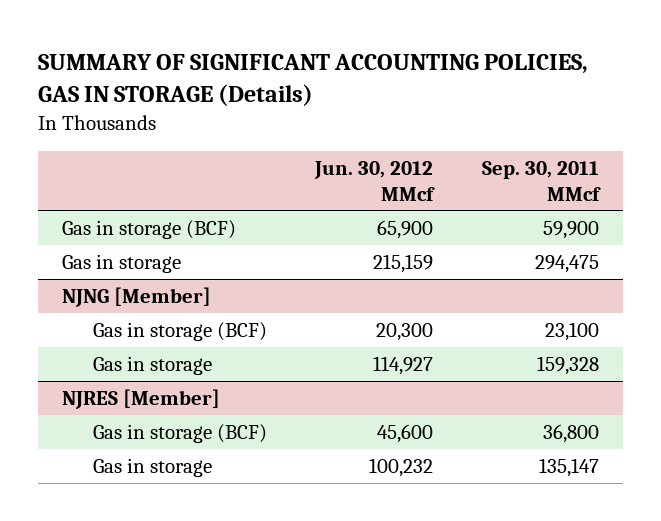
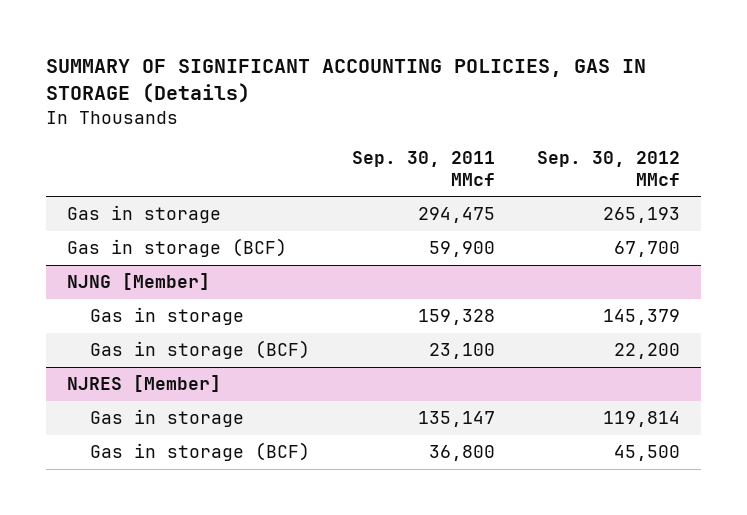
- | Jun. 30, 2012 MMcf | Sep. 30, 2011 MMcf
+ | Sep. 30, 2011 MMcf | Sep. 30, 2012 MMcf
moved down: Gas in storage (BCF) | 59,900 | 67,700
@ NJNG [Member]
moved down: Gas in storage (BCF) | 23,100 | 22,200
@ NJRES [Member]
moved down: Gas in storage (BCF) | 36,800 | 45,500

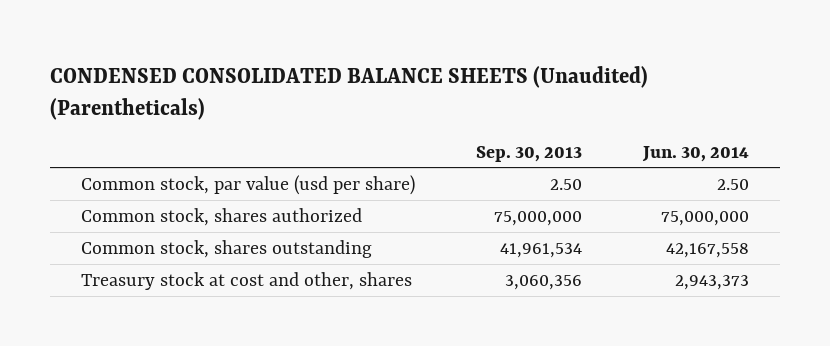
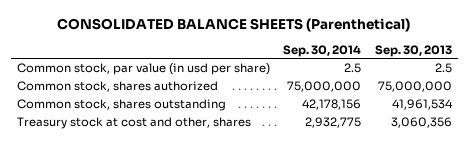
- CONDENSED CONSOLIDATED BALANCE SHEETS (Unaudited) (Parentheticals)
+ CONSOLIDATED BALANCE SHEETS (Parenthetical)
- | Sep. 30, 2013 | Jun. 30, 2014
+ | Sep. 30, 2014 | Sep. 30, 2013
- Common stock, par value (usd per share) | 2.50 | 2.50
+ Common stock, par value (in usd per share) | 2.5 | 2.5

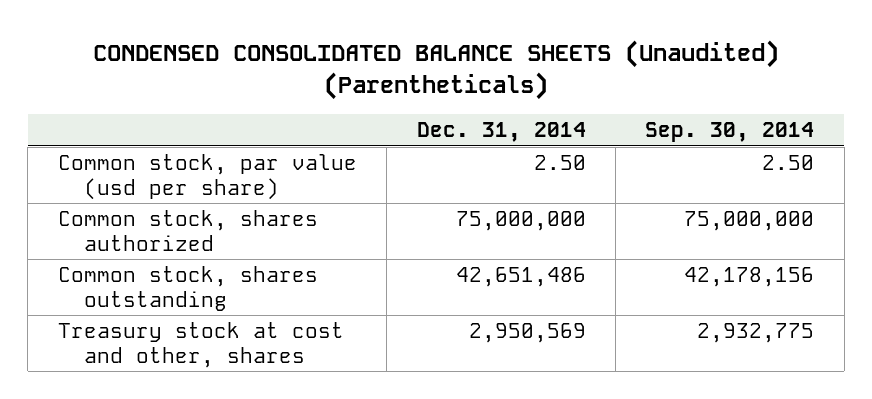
- CONSOLIDATED BALANCE SHEETS (Parenthetical)
+ CONDENSED CONSOLIDATED BALANCE SHEETS (Unaudited) (Parentheticals)
- | Sep. 30, 2014 | Sep. 30, 2013
+ | Dec. 31, 2014 | Sep. 30, 2014
- Common stock, par value (in usd per share) | 2.5 | 2.5
+ Common stock, par value (usd per share) | 2.50 | 2.50

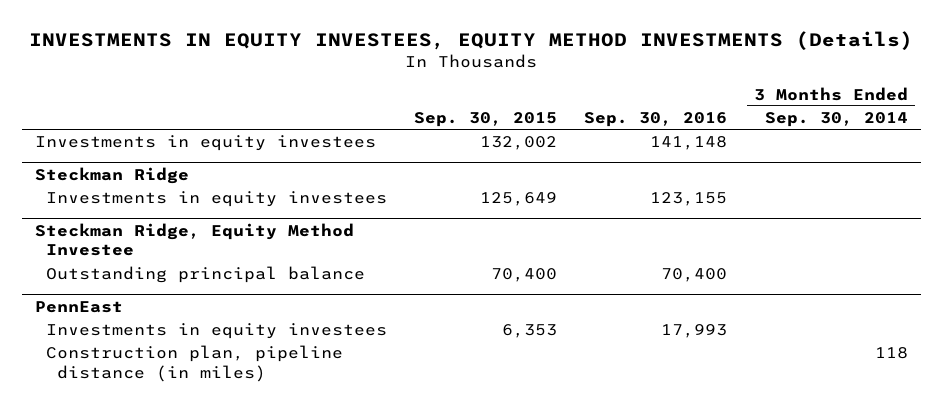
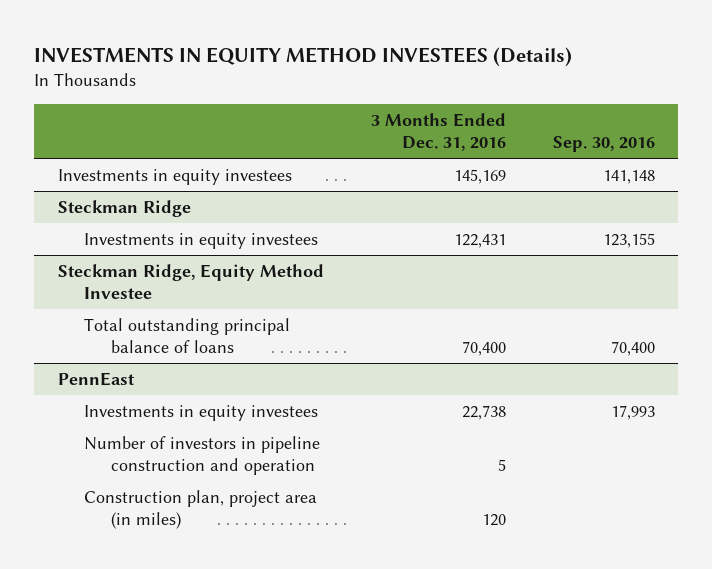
- INVESTMENTS IN EQUITY INVESTEES, EQUITY METHOD INVESTMENTS (Details)
+ INVESTMENTS IN EQUITY METHOD INVESTEES (Details)
- | Sep. 30, 2015 | Sep. 30, 2016 | 3 Months Ended Sep. 30, 2014
+ | 3 Months Ended Dec. 31, 2016 | Sep. 30, 2016
@ Steckman Ridge, Equity Method Investee
- Outstanding principal balance | 70,400 | 70,400 |
+ Total outstanding principal balance of loans | 70,400 | 70,400
@ PennEast
- Construction plan, pipeline distance (in miles) | | | 118
+ Number of investors in pipeline construction and operation | 5 |
+ Construction plan, project area (in miles) | 120 |

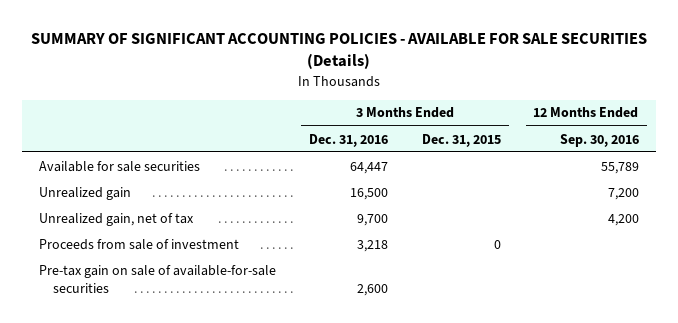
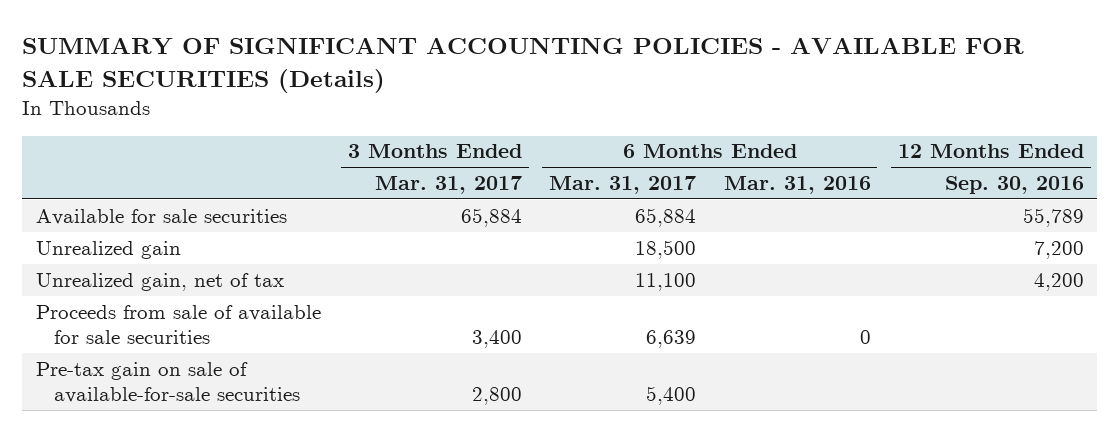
- | 3 Months Ended Dec. 31, 2016 | 3 Months Ended Dec. 31, 2015 | 12 Months Ended Sep. 30, 2016
+ | 3 Months Ended Mar. 31, 2017 | 6 Months Ended Mar. 31, 2017 | 6 Months Ended Mar. 31, 2016 | 12 Months Ended Sep. 30, 2016
- Proceeds from sale of investment | 3,218 | 0 |
+ Proceeds from sale of available for sale securities | 3,400 | 6,639 | 0 |

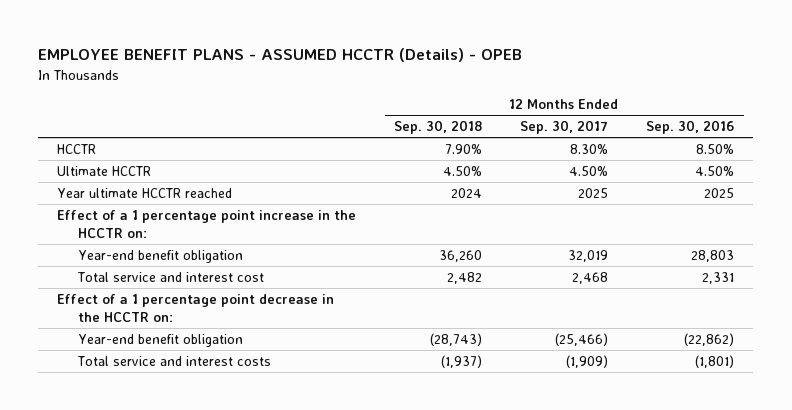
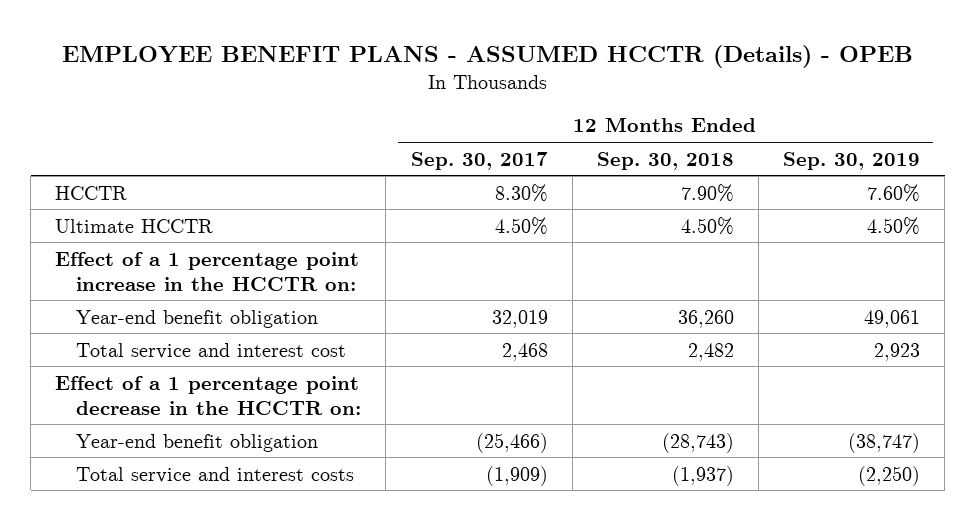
- | 12 Months Ended Sep. 30, 2018 | 12 Months Ended Sep. 30, 2017 | 12 Months Ended Sep. 30, 2016
+ | 12 Months Ended Sep. 30, 2017 | 12 Months Ended Sep. 30, 2018 | 12 Months Ended Sep. 30, 2019
- Year ultimate HCCTR reached | 2024 | 2025 | 2025

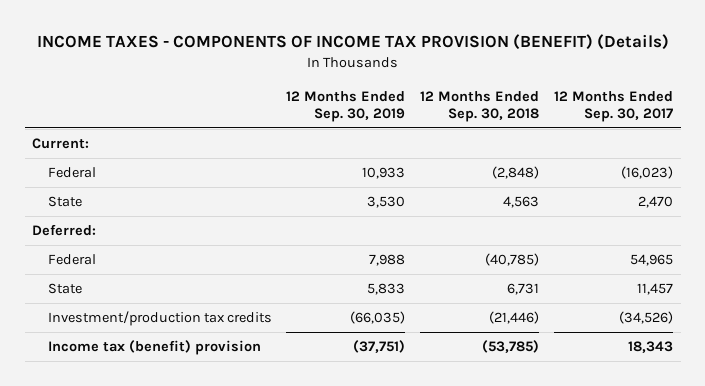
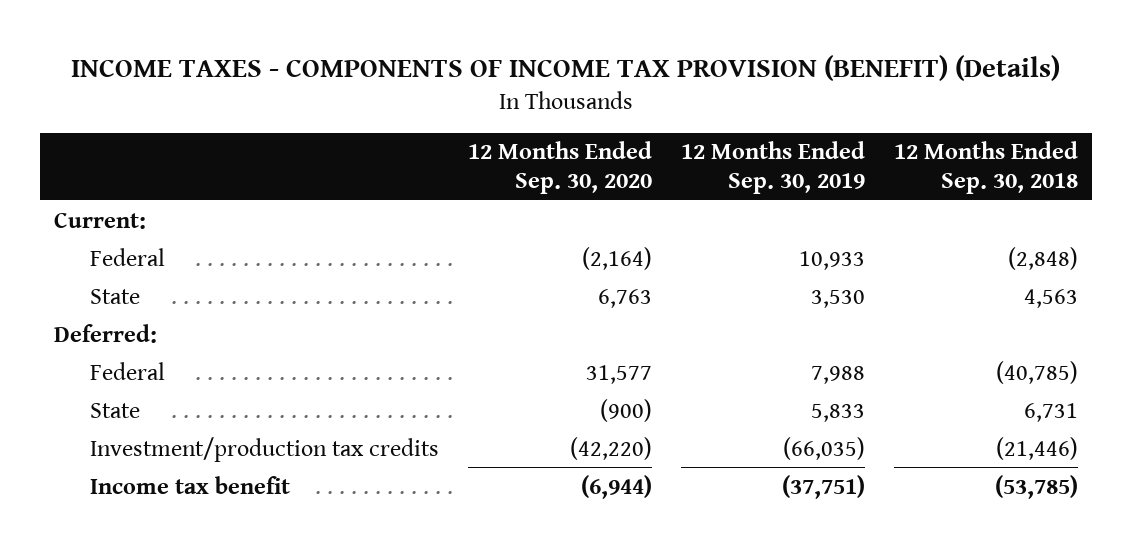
- | 12 Months Ended Sep. 30, 2019 | 12 Months Ended Sep. 30, 2018 | 12 Months Ended Sep. 30, 2017
+ | 12 Months Ended Sep. 30, 2020 | 12 Months Ended Sep. 30, 2019 | 12 Months Ended Sep. 30, 2018
- Income tax (benefit) provision | (37,751) | (53,785) | 18,343
+ Income tax benefit | (6,944) | (37,751) | (53,785)

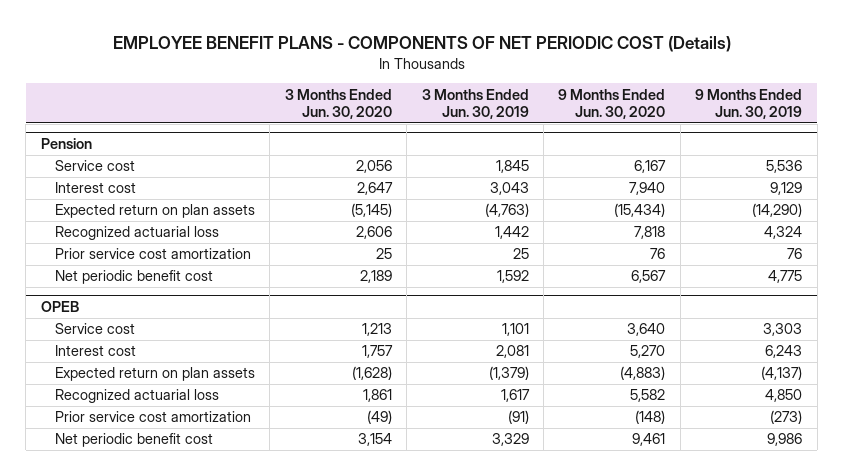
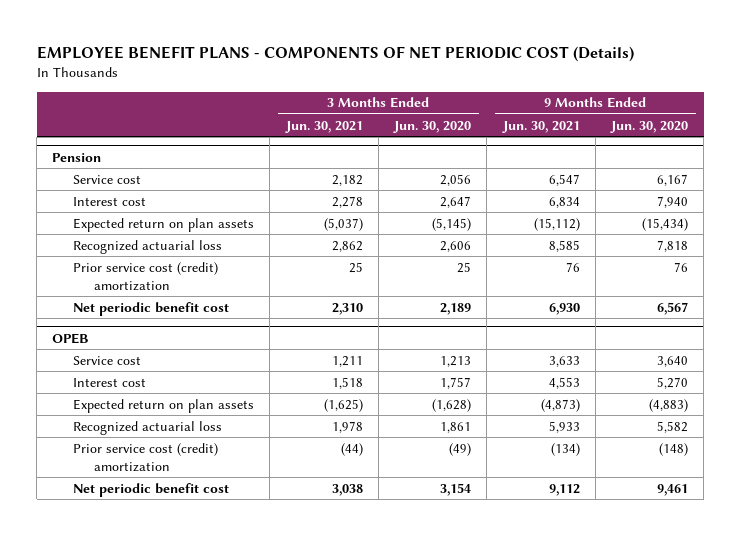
- | 3 Months Ended Jun. 30, 2020 | 3 Months Ended Jun. 30, 2019 | 9 Months Ended Jun. 30, 2020 | 9 Months Ended Jun. 30, 2019
+ | 3 Months Ended Jun. 30, 2021 | 3 Months Ended Jun. 30, 2020 | 9 Months Ended Jun. 30, 2021 | 9 Months Ended Jun. 30, 2020
@ Pension
- Prior service cost amortization | 25 | 25 | 76 | 76
+ Prior service cost (credit) amortization | 25 | 25 | 76 | 76
@ OPEB
- Prior service cost amortization | (49) | (91) | (148) | (273)
+ Prior service cost (credit) amortization | (44) | (49) | (134) | (148)

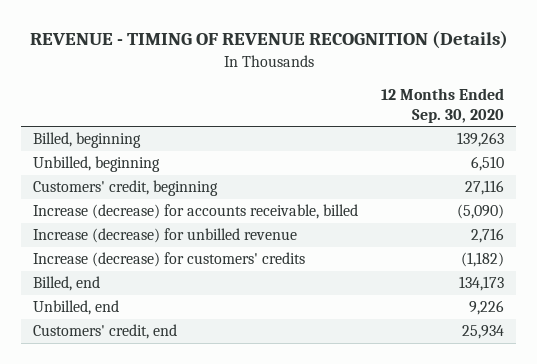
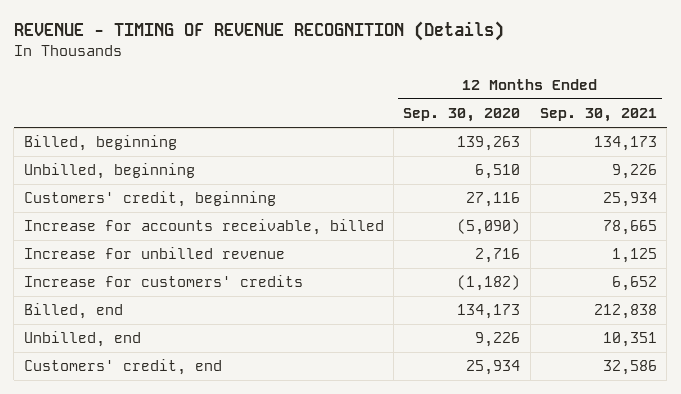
- | 12 Months Ended Sep. 30, 2020
+ | 12 Months Ended Sep. 30, 2020 | 12 Months Ended Sep. 30, 2021
- Increase (decrease) for accounts receivable, billed | (5,090)
- Increase (decrease) for unbilled revenue | 2,716
- Increase (decrease) for customers' credits | (1,182)
+ Increase for accounts receivable, billed | (5,090) | 78,665
+ Increase for unbilled revenue | 2,716 | 1,125
+ Increase for customers' credits | (1,182) | 6,652

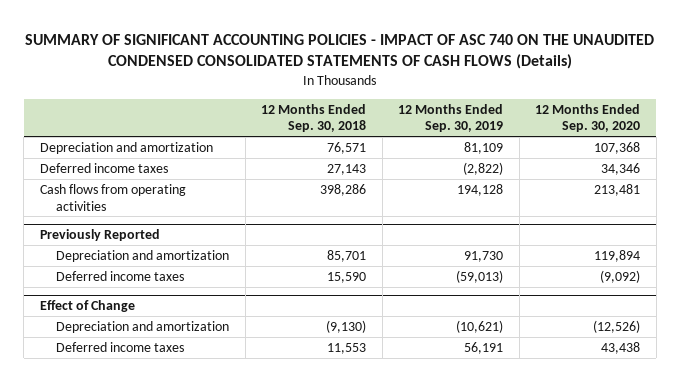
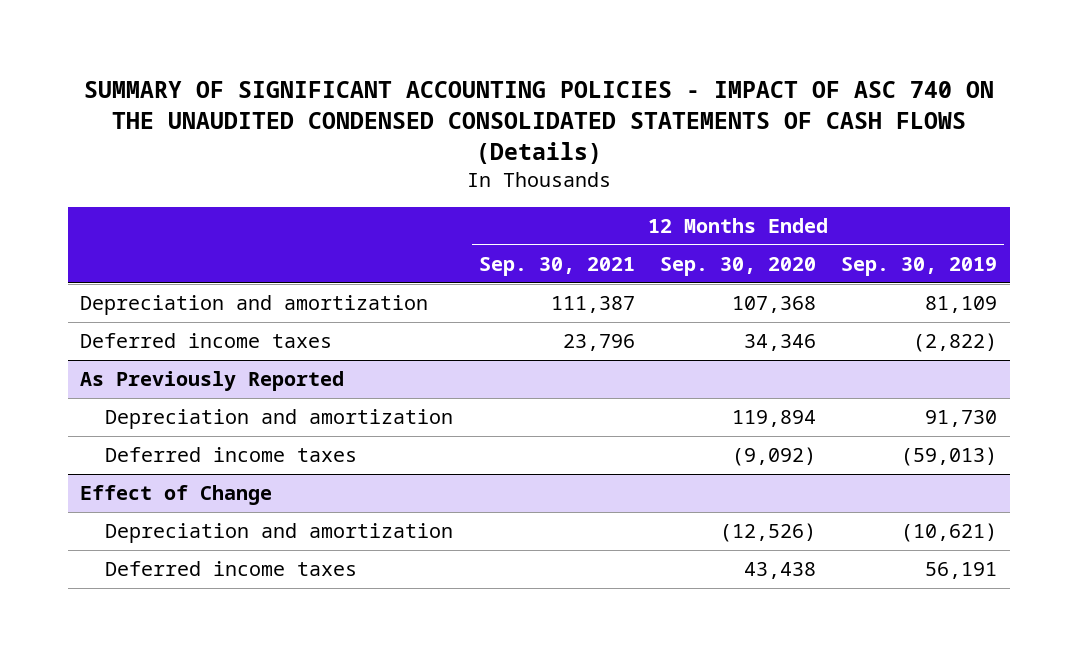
- | 12 Months Ended Sep. 30, 2018 | 12 Months Ended Sep. 30, 2019 | 12 Months Ended Sep. 30, 2020
+ | 12 Months Ended Sep. 30, 2021 | 12 Months Ended Sep. 30, 2020 | 12 Months Ended Sep. 30, 2019
- Cash flows from operating activities | 398,286 | 194,128 | 213,481
- Previously Reported
+ As Previously Reported

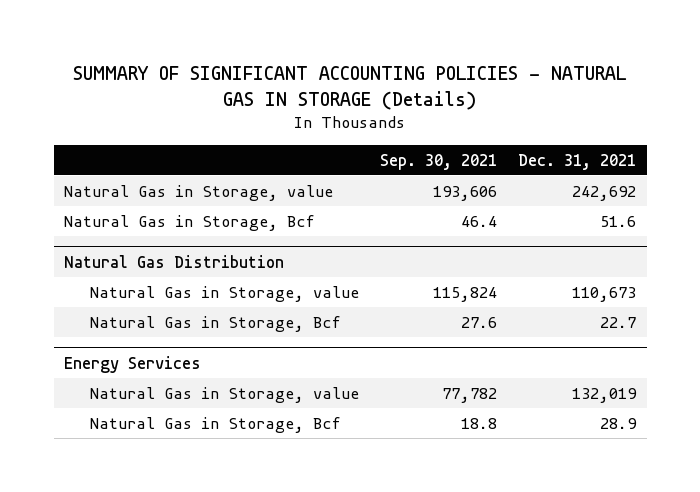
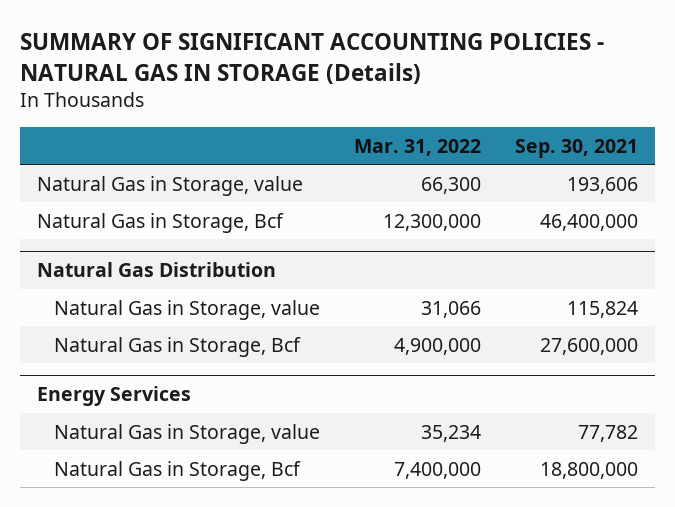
- | Sep. 30, 2021 | Dec. 31, 2021
+ | Mar. 31, 2022 | Sep. 30, 2021
- Natural Gas in Storage, Bcf | 46.4 | 51.6
+ Natural Gas in Storage, Bcf | 12,300,000 | 46,400,000
@ Natural Gas Distribution
- Natural Gas in Storage, Bcf | 27.6 | 22.7
+ Natural Gas in Storage, Bcf | 4,900,000 | 27,600,000
@ Energy Services
- Natural Gas in Storage, Bcf | 18.8 | 28.9
+ Natural Gas in Storage, Bcf | 7,400,000 | 18,800,000

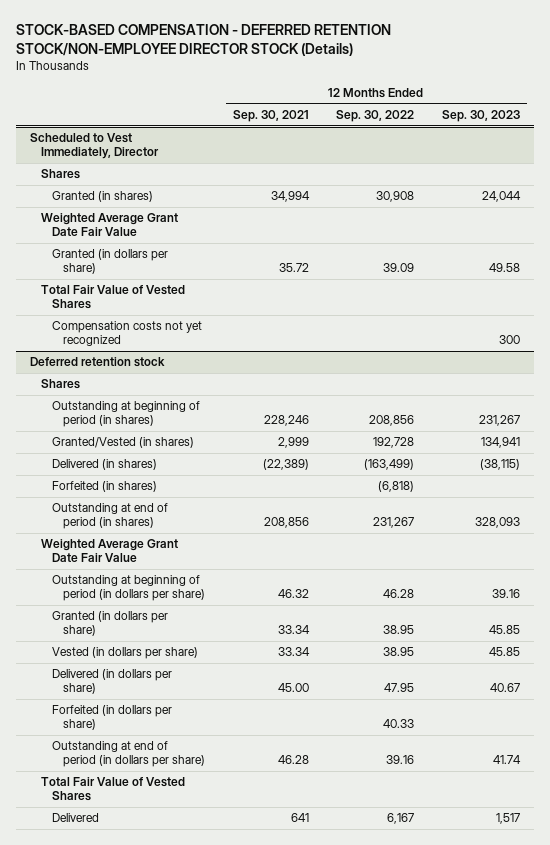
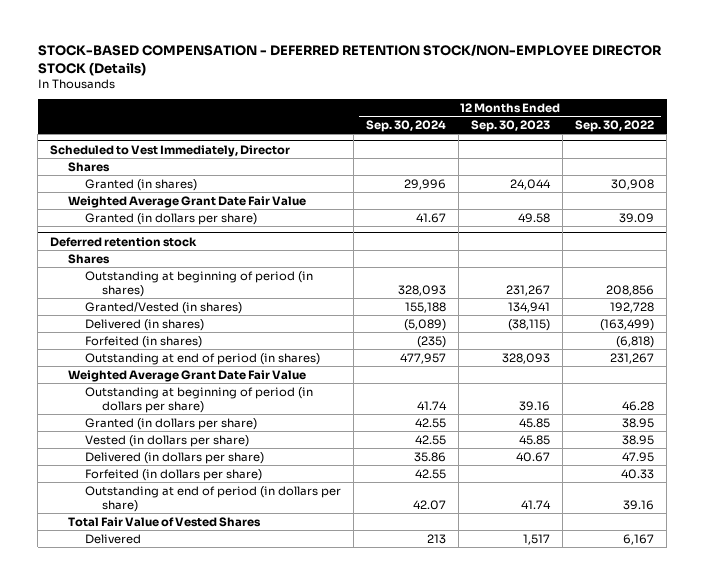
- | 12 Months Ended Sep. 30, 2021 | 12 Months Ended Sep. 30, 2022 | 12 Months Ended Sep. 30, 2023
+ | 12 Months Ended Sep. 30, 2024 | 12 Months Ended Sep. 30, 2023 | 12 Months Ended Sep. 30, 2022
@ Scheduled to Vest Immediately, Director
- Total Fair Value of Vested Shares
- Compensation costs not yet recognized | | | 300

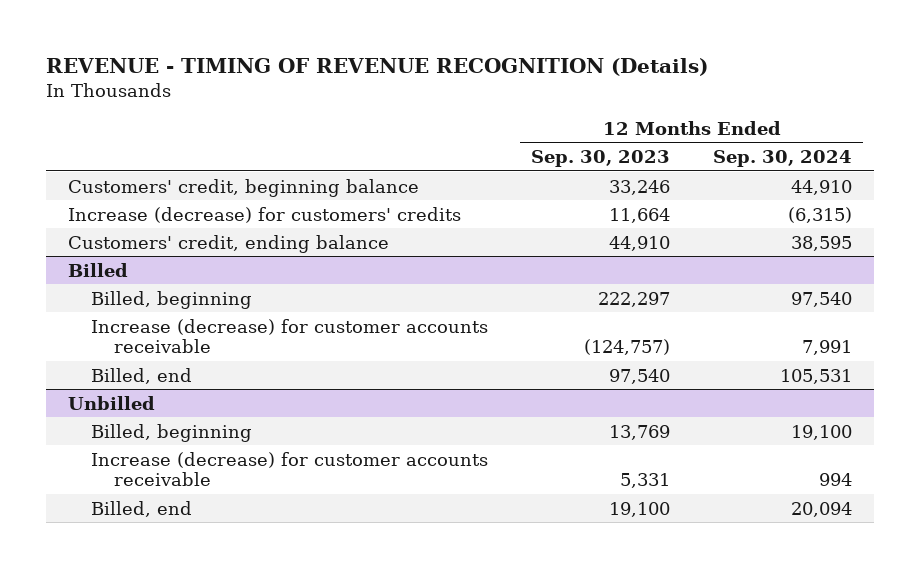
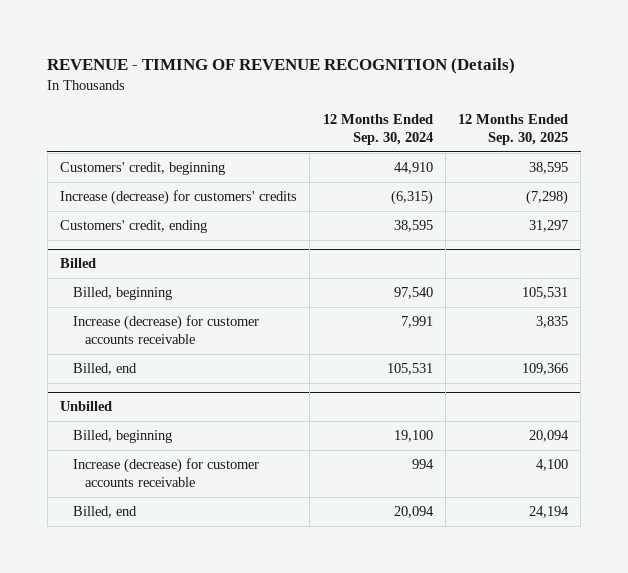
- | 12 Months Ended Sep. 30, 2023 | 12 Months Ended Sep. 30, 2024
+ | 12 Months Ended Sep. 30, 2024 | 12 Months Ended Sep. 30, 2025
- Customers' credit, beginning balance | 33,246 | 44,910
+ Customers' credit, beginning | 44,910 | 38,595
- Customers' credit, ending balance | 44,910 | 38,595
+ Customers' credit, ending | 38,595 | 31,297

